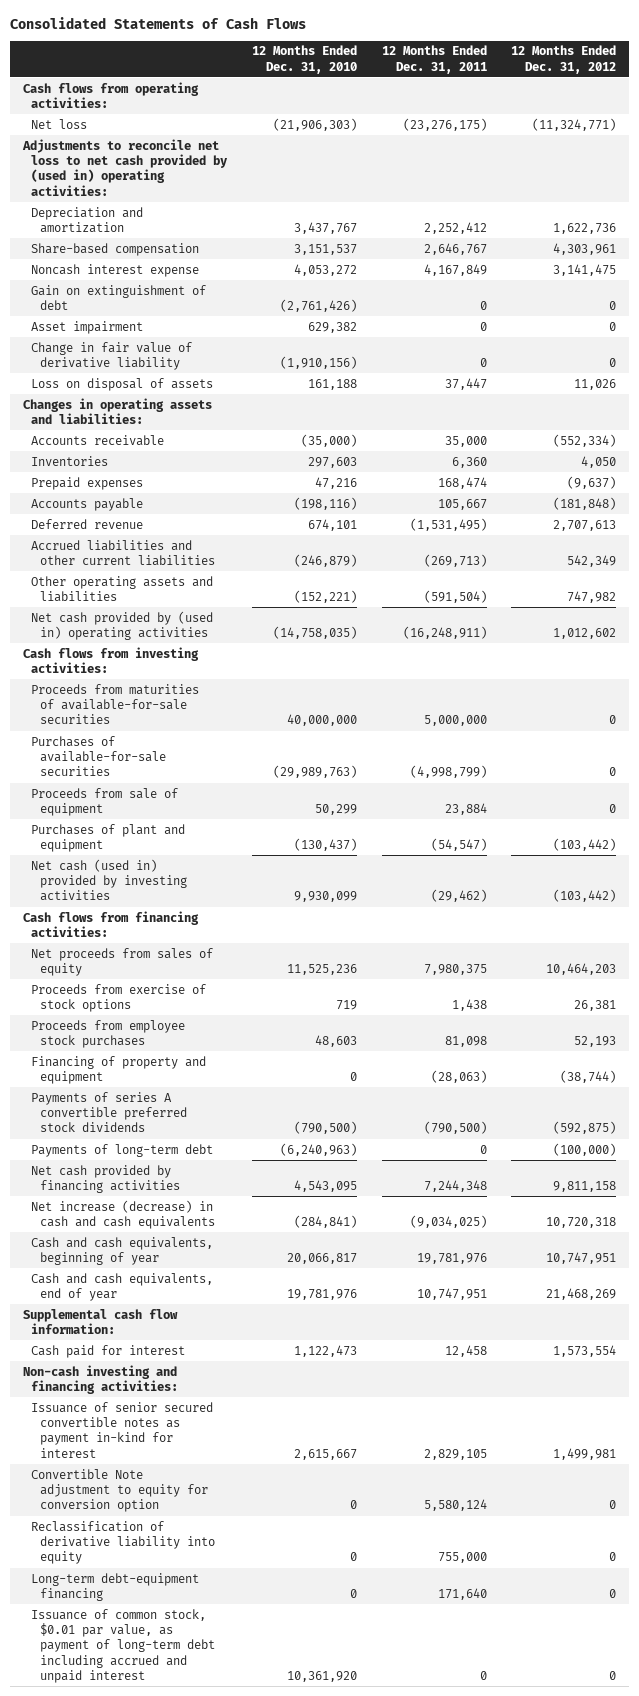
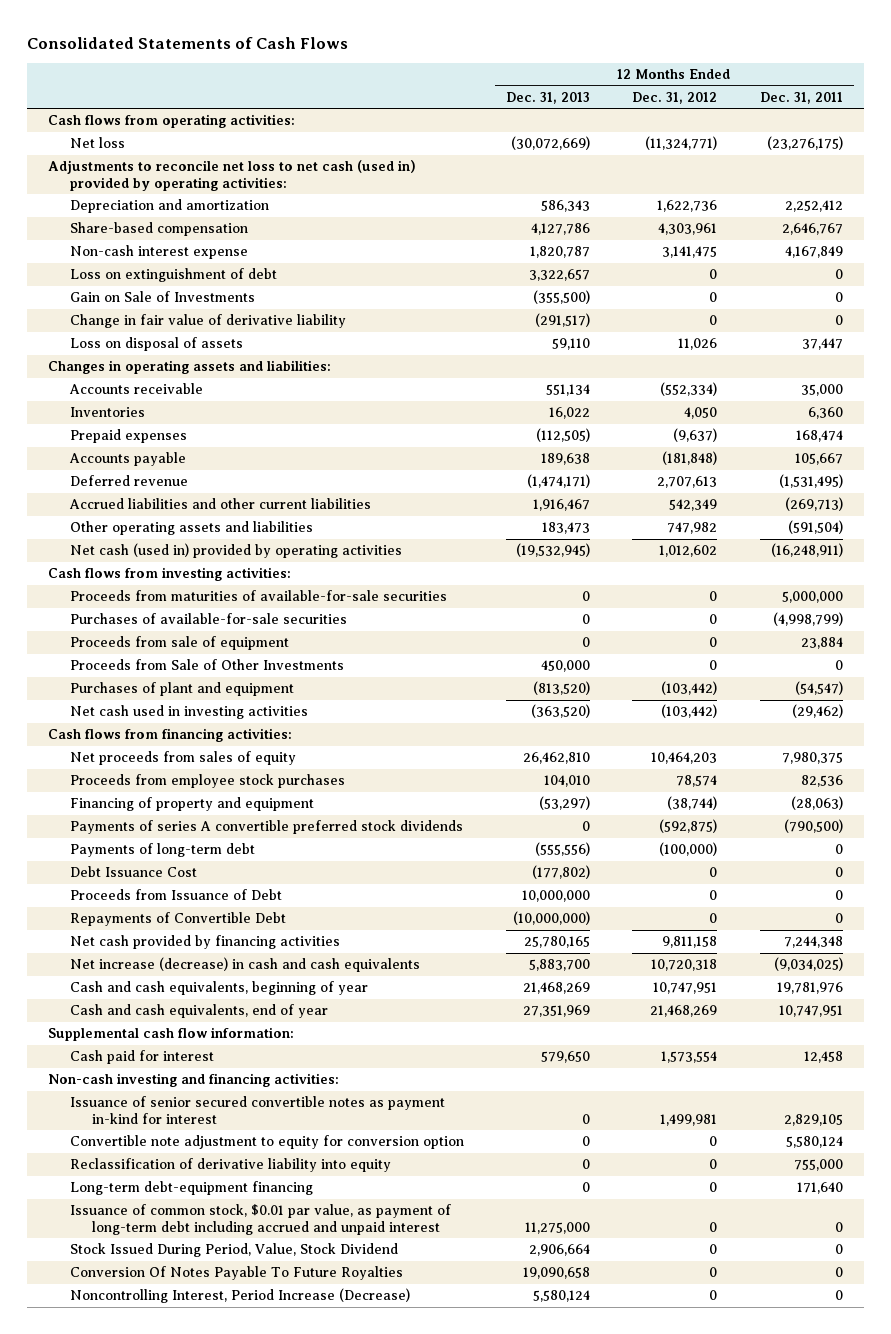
- | 12 Months Ended Dec. 31, 2010 | 12 Months Ended Dec. 31, 2011 | 12 Months Ended Dec. 31, 2012
+ | 12 Months Ended Dec. 31, 2013 | 12 Months Ended Dec. 31, 2012 | 12 Months Ended Dec. 31, 2011
- Adjustments to reconcile net loss to net cash provided by (used in) operating activities:
+ Adjustments to reconcile net loss to net cash (used in) provided by operating activities:
- Noncash interest expense | 4,053,272 | 4,167,849 | 3,141,475
- Gain on extinguishment of debt | (2,761,426) | 0 | 0
- Asset impairment | 629,382 | 0 | 0
+ Non-cash interest expense | 1,820,787 | 3,141,475 | 4,167,849
+ Loss on extinguishment of debt | 3,322,657 | 0 | 0
+ Gain on Sale of Investments | (355,500) | 0 | 0
- Net cash provided by (used in) operating activities | (14,758,035) | (16,248,911) | 1,012,602
+ Net cash (used in) provided by operating activities | (19,532,945) | 1,012,602 | (16,248,911)
+ Proceeds from Sale of Other Investments | 450,000 | 0 | 0
- Net cash (used in) provided by investing activities | 9,930,099 | (29,462) | (103,442)
+ Net cash used in investing activities | (363,520) | (103,442) | (29,462)
- Proceeds from exercise of stock options | 719 | 1,438 | 26,381
- Proceeds from employee stock purchases | 48,603 | 81,098 | 52,193
+ Proceeds from employee stock purchases | 104,010 | 78,574 | 82,536
+ Debt Issuance Cost | (177,802) | 0 | 0
+ Proceeds from Issuance of Debt | 10,000,000 | 0 | 0
+ Repayments of Convertible Debt | (10,000,000) | 0 | 0
- Convertible Note adjustment to equity for conversion option | 0 | 5,580,124 | 0
+ Convertible note adjustment to equity for conversion option | 0 | 0 | 5,580,124
+ Stock Issued During Period, Value, Stock Dividend | 2,906,664 | 0 | 0
+ Conversion Of Notes Payable To Future Royalties | 19,090,658 | 0 | 0
+ Noncontrolling Interest, Period Increase (Decrease) | 5,580,124 | 0 | 0

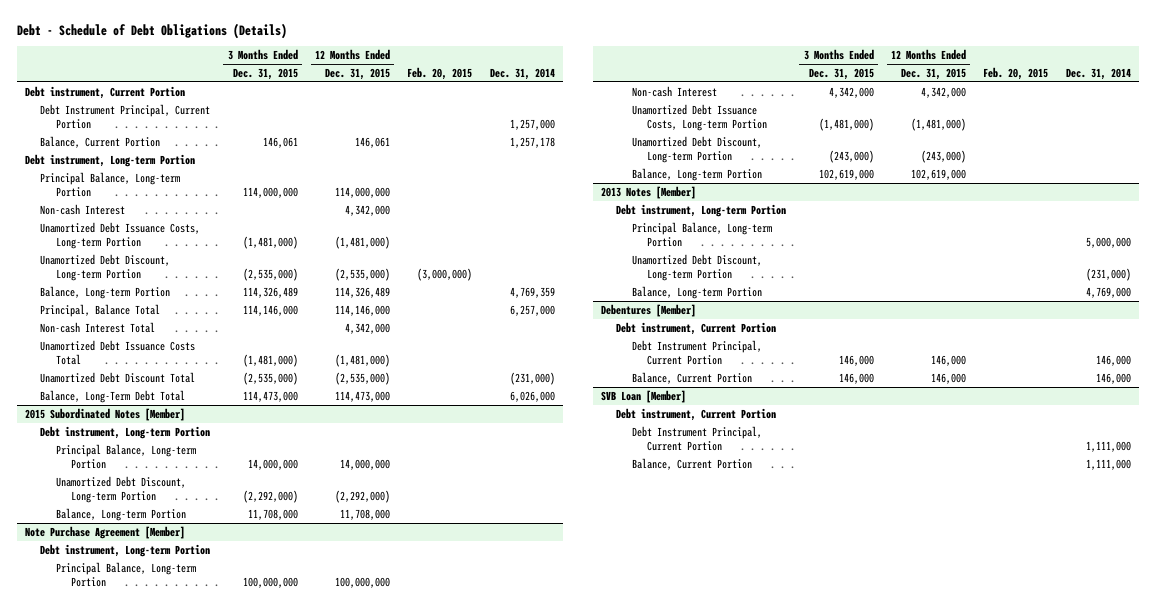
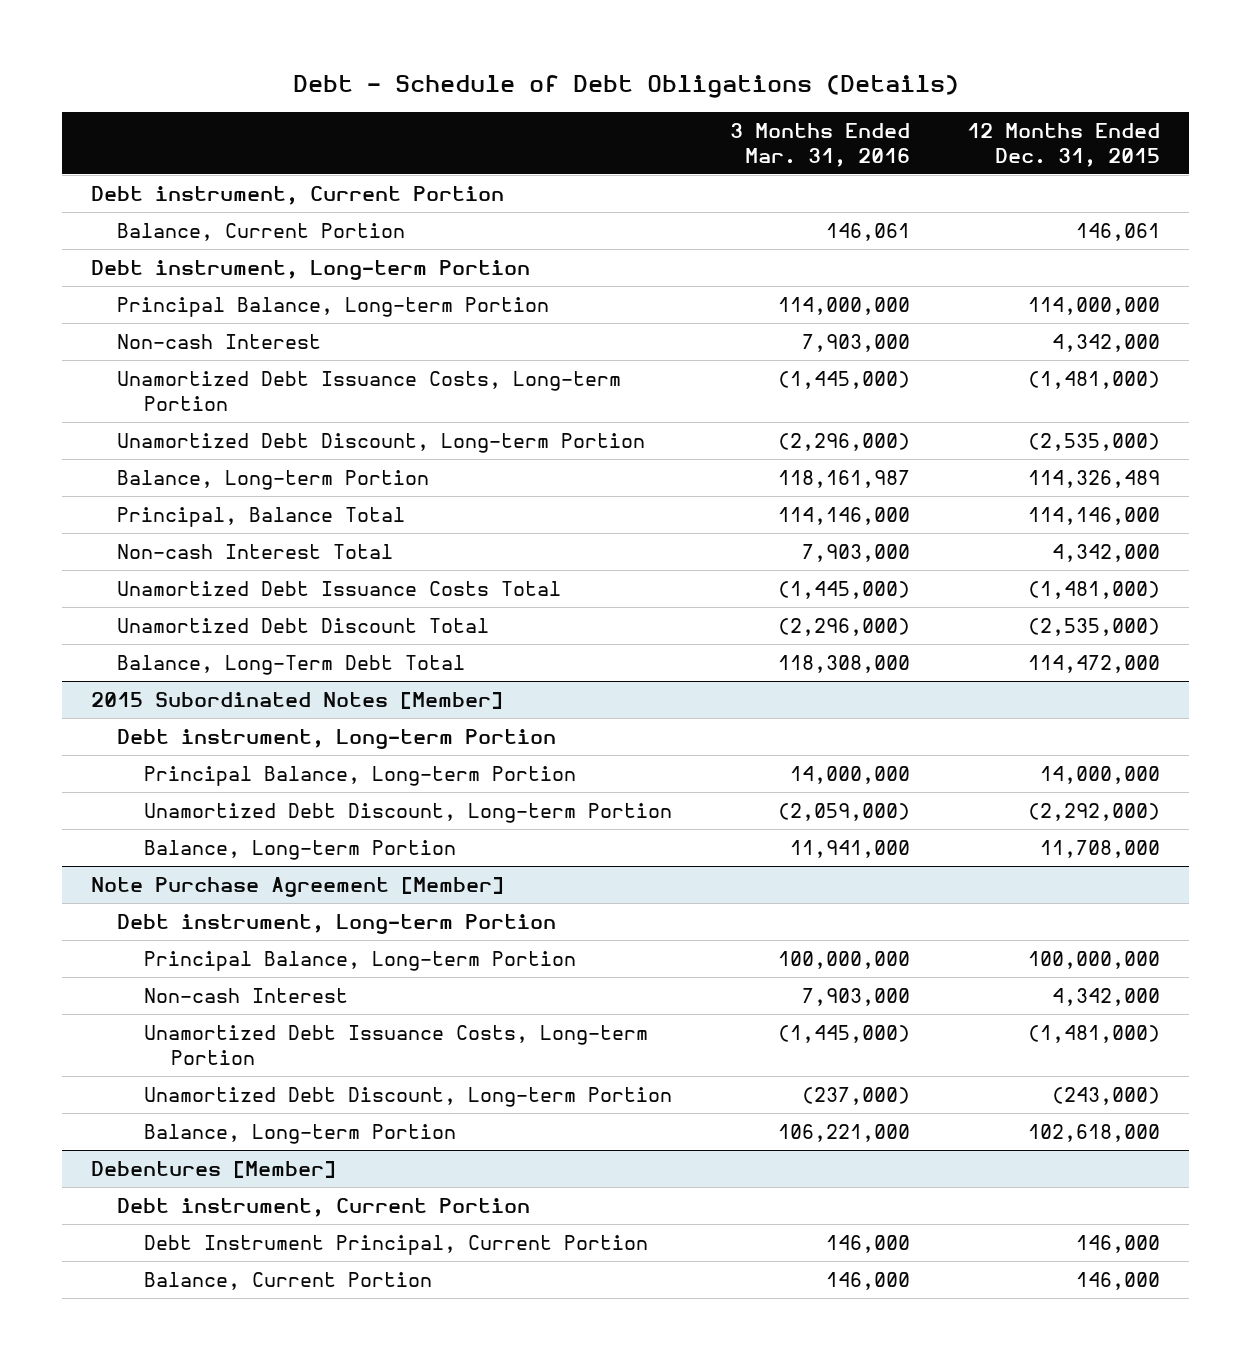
- | 3 Months Ended Dec. 31, 2015 | 12 Months Ended Dec. 31, 2015 | Feb. 20, 2015 | Dec. 31, 2014
+ | 3 Months Ended Mar. 31, 2016 | 12 Months Ended Dec. 31, 2015
- Debt Instrument Principal, Current Portion | | | | 1,257,000
- Balance, Long-Term Debt Total | 114,473,000 | 114,473,000 | | 6,026,000
+ Balance, Long-Term Debt Total | 118,308,000 | 114,472,000
@ Note Purchase Agreement [Member]
- Balance, Long-term Portion | 102,619,000 | 102,619,000 | |
- 2013 Notes [Member]
- Debt instrument, Long-term Portion
- Principal Balance, Long-term Portion | | | | 5,000,000
- Unamortized Debt Discount, Long-term Portion | | | | (231,000)
- Balance, Long-term Portion | | | | 4,769,000
@ Note Purchase Agreement [Member]
+ Balance, Long-term Portion | 106,221,000 | 102,618,000
- SVB Loan [Member]
- Debt instrument, Current Portion
- Debt Instrument Principal, Current Portion | | | | 1,111,000
- Balance, Current Portion | | | | 1,111,000

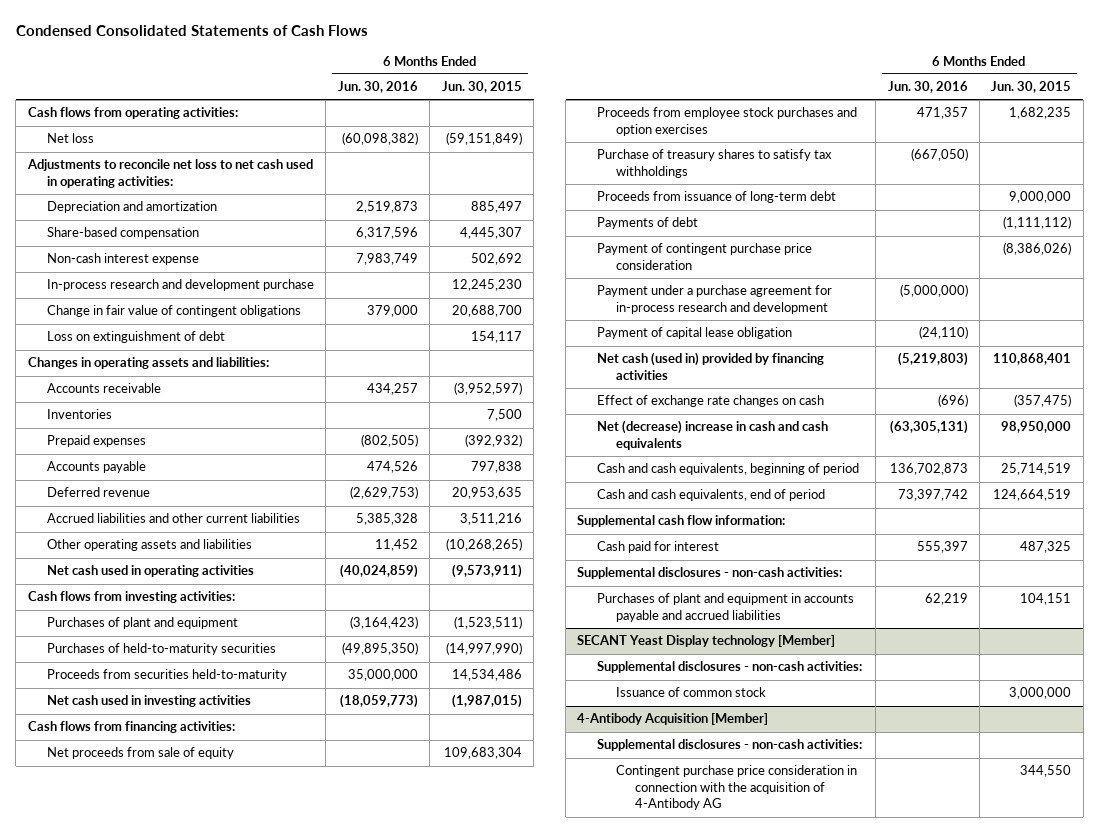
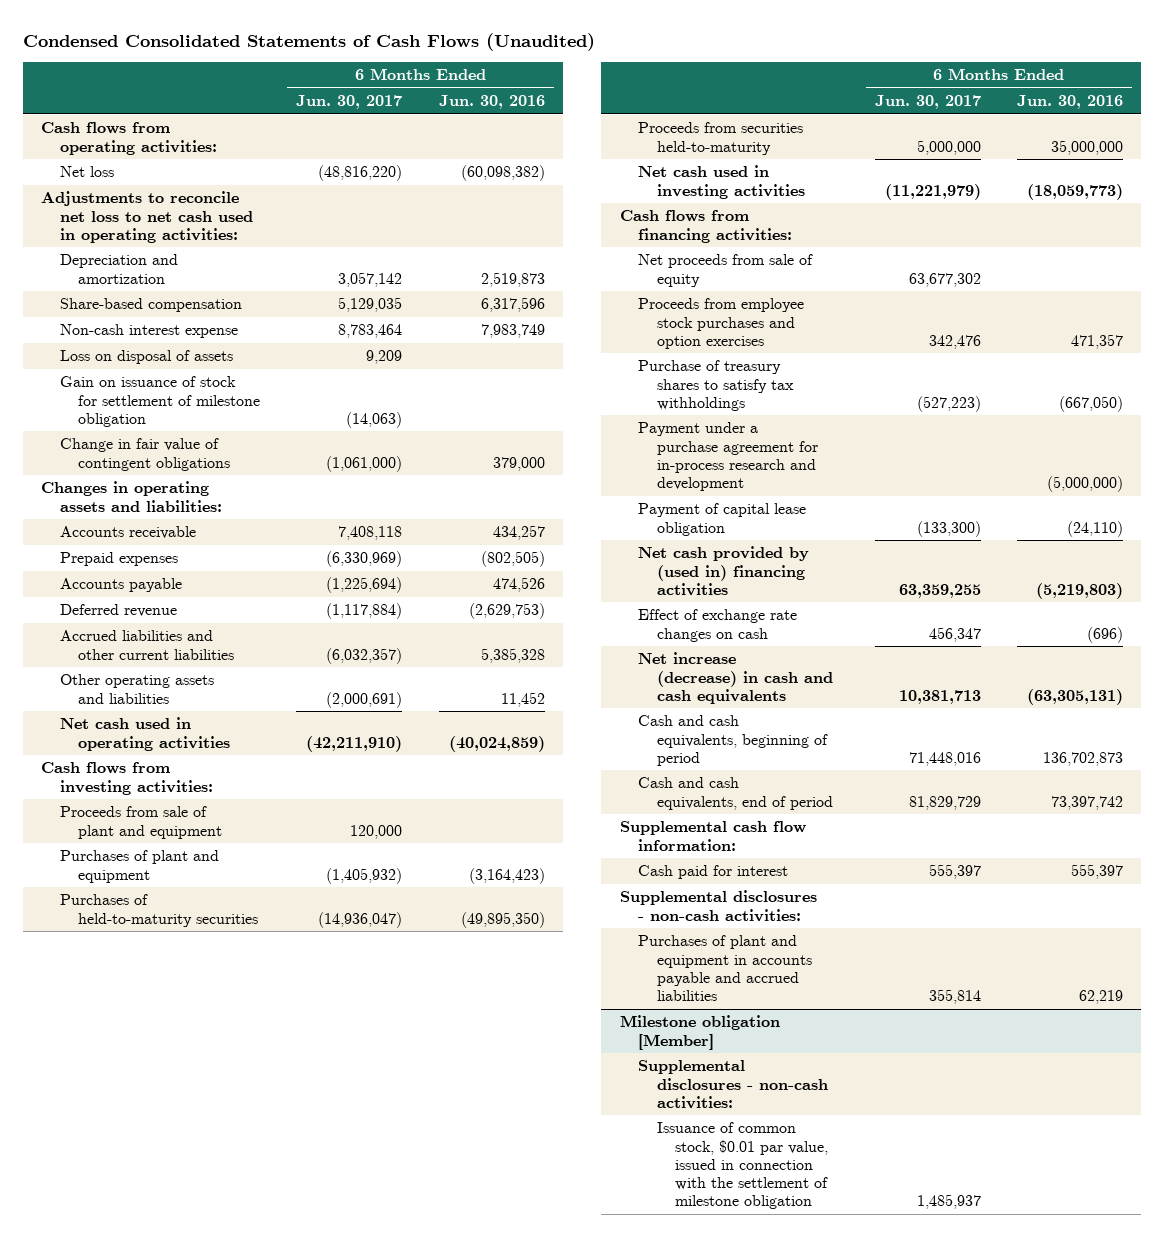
- Condensed Consolidated Statements of Cash Flows
+ Condensed Consolidated Statements of Cash Flows (Unaudited)
- | 6 Months Ended Jun. 30, 2016 | 6 Months Ended Jun. 30, 2015
+ | 6 Months Ended Jun. 30, 2017 | 6 Months Ended Jun. 30, 2016
- In-process research and development purchase | | 12,245,230
+ Loss on disposal of assets | 9,209 |
+ Gain on issuance of stock for settlement of milestone obligation | (14,063) |
- Loss on extinguishment of debt | | 154,117
- Inventories | | 7,500
+ Proceeds from sale of plant and equipment | 120,000 |
- Proceeds from issuance of long-term debt | | 9,000,000
- Payments of debt | | (1,111,112)
- Payment of contingent purchase price consideration | | (8,386,026)
- Net cash (used in) provided by financing activities | (5,219,803) | 110,868,401
+ Net cash provided by (used in) financing activities | 63,359,255 | (5,219,803)
- Net (decrease) increase in cash and cash equivalents | (63,305,131) | 98,950,000
+ Net increase (decrease) in cash and cash equivalents | 10,381,713 | (63,305,131)
- SECANT Yeast Display technology [Member]
- Supplemental disclosures - non-cash activities:
- Issuance of common stock | | 3,000,000
- 4-Antibody Acquisition [Member]
+ Milestone obligation [Member]
- Contingent purchase price consideration in connection with the acquisition of 4-Antibody AG | | 344,550
+ Issuance of common stock, $0.01 par value, issued in connection with the settlement of milestone obligation | 1,485,937 |

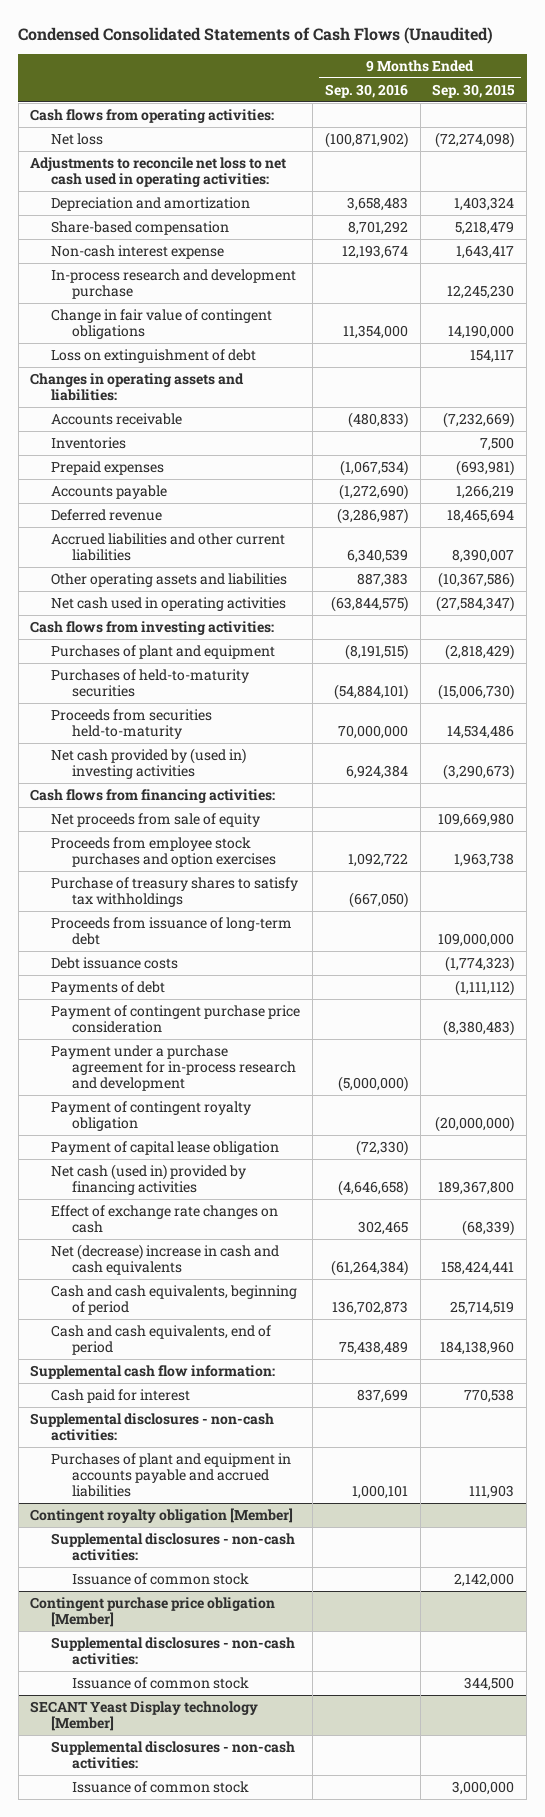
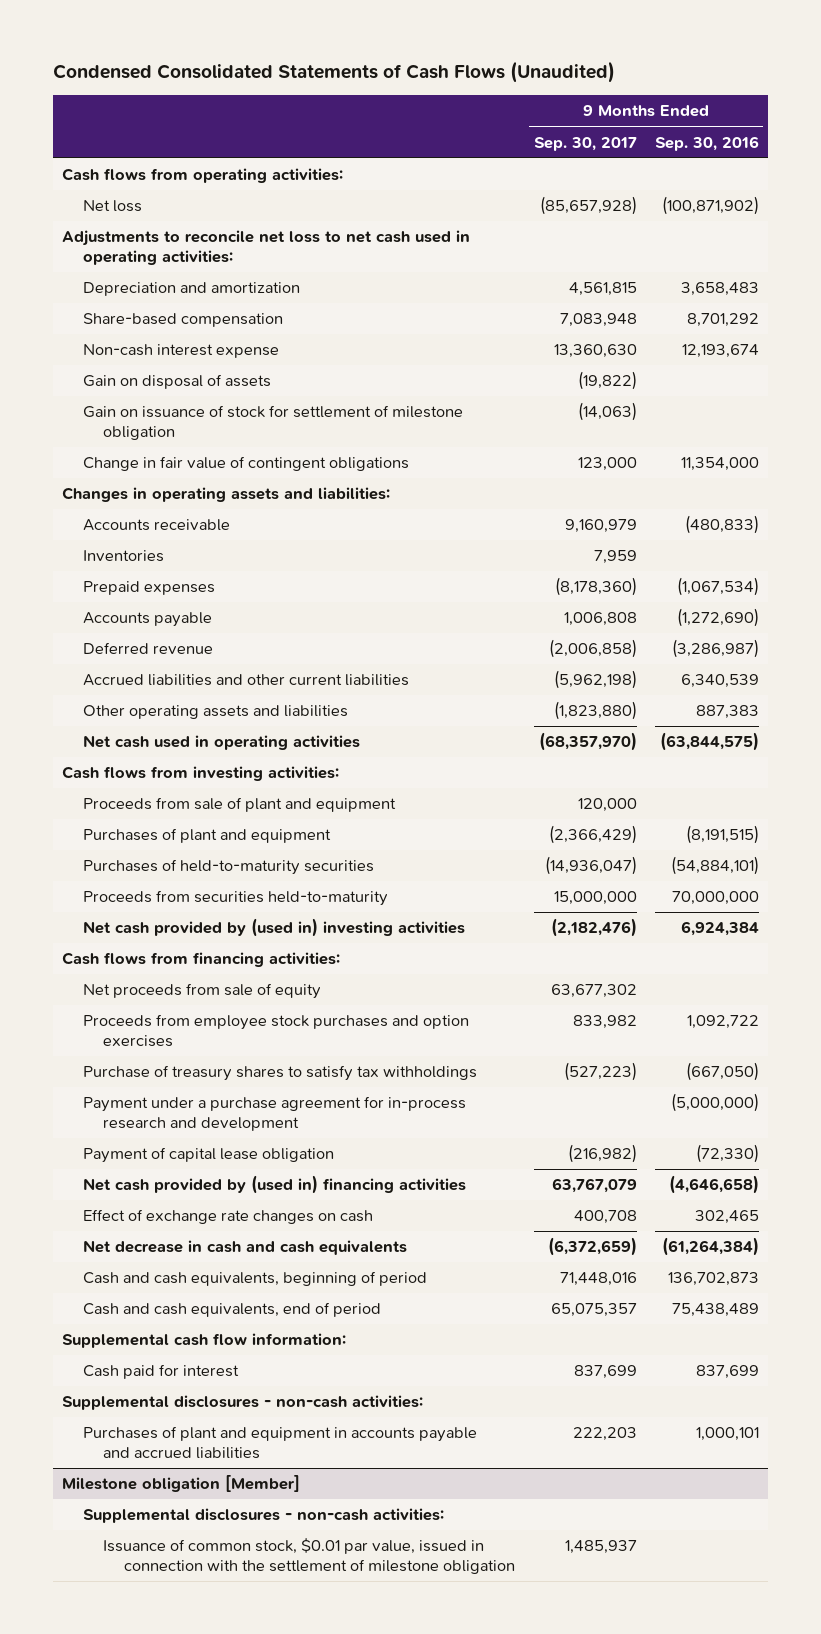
- | 9 Months Ended Sep. 30, 2016 | 9 Months Ended Sep. 30, 2015
+ | 9 Months Ended Sep. 30, 2017 | 9 Months Ended Sep. 30, 2016
- In-process research and development purchase | | 12,245,230
+ Gain on disposal of assets | (19,822) |
+ Gain on issuance of stock for settlement of milestone obligation | (14,063) |
- Loss on extinguishment of debt | | 154,117
+ Proceeds from sale of plant and equipment | 120,000 |
- Proceeds from issuance of long-term debt | | 109,000,000
- Debt issuance costs | | (1,774,323)
- Payments of debt | | (1,111,112)
- Payment of contingent purchase price consideration | | (8,380,483)
- Payment of contingent royalty obligation | | (20,000,000)
- Net cash (used in) provided by financing activities | (4,646,658) | 189,367,800
+ Net cash provided by (used in) financing activities | 63,767,079 | (4,646,658)
- Net (decrease) increase in cash and cash equivalents | (61,264,384) | 158,424,441
+ Net decrease in cash and cash equivalents | (6,372,659) | (61,264,384)
- Contingent royalty obligation [Member]
- Supplemental disclosures - non-cash activities:
- Issuance of common stock | | 2,142,000
- Contingent purchase price obligation [Member]
- Supplemental disclosures - non-cash activities:
- Issuance of common stock | | 344,500
- SECANT Yeast Display technology [Member]
+ Milestone obligation [Member]
- Issuance of common stock | | 3,000,000
+ Issuance of common stock, $0.01 par value, issued in connection with the settlement of milestone obligation | 1,485,937 |

